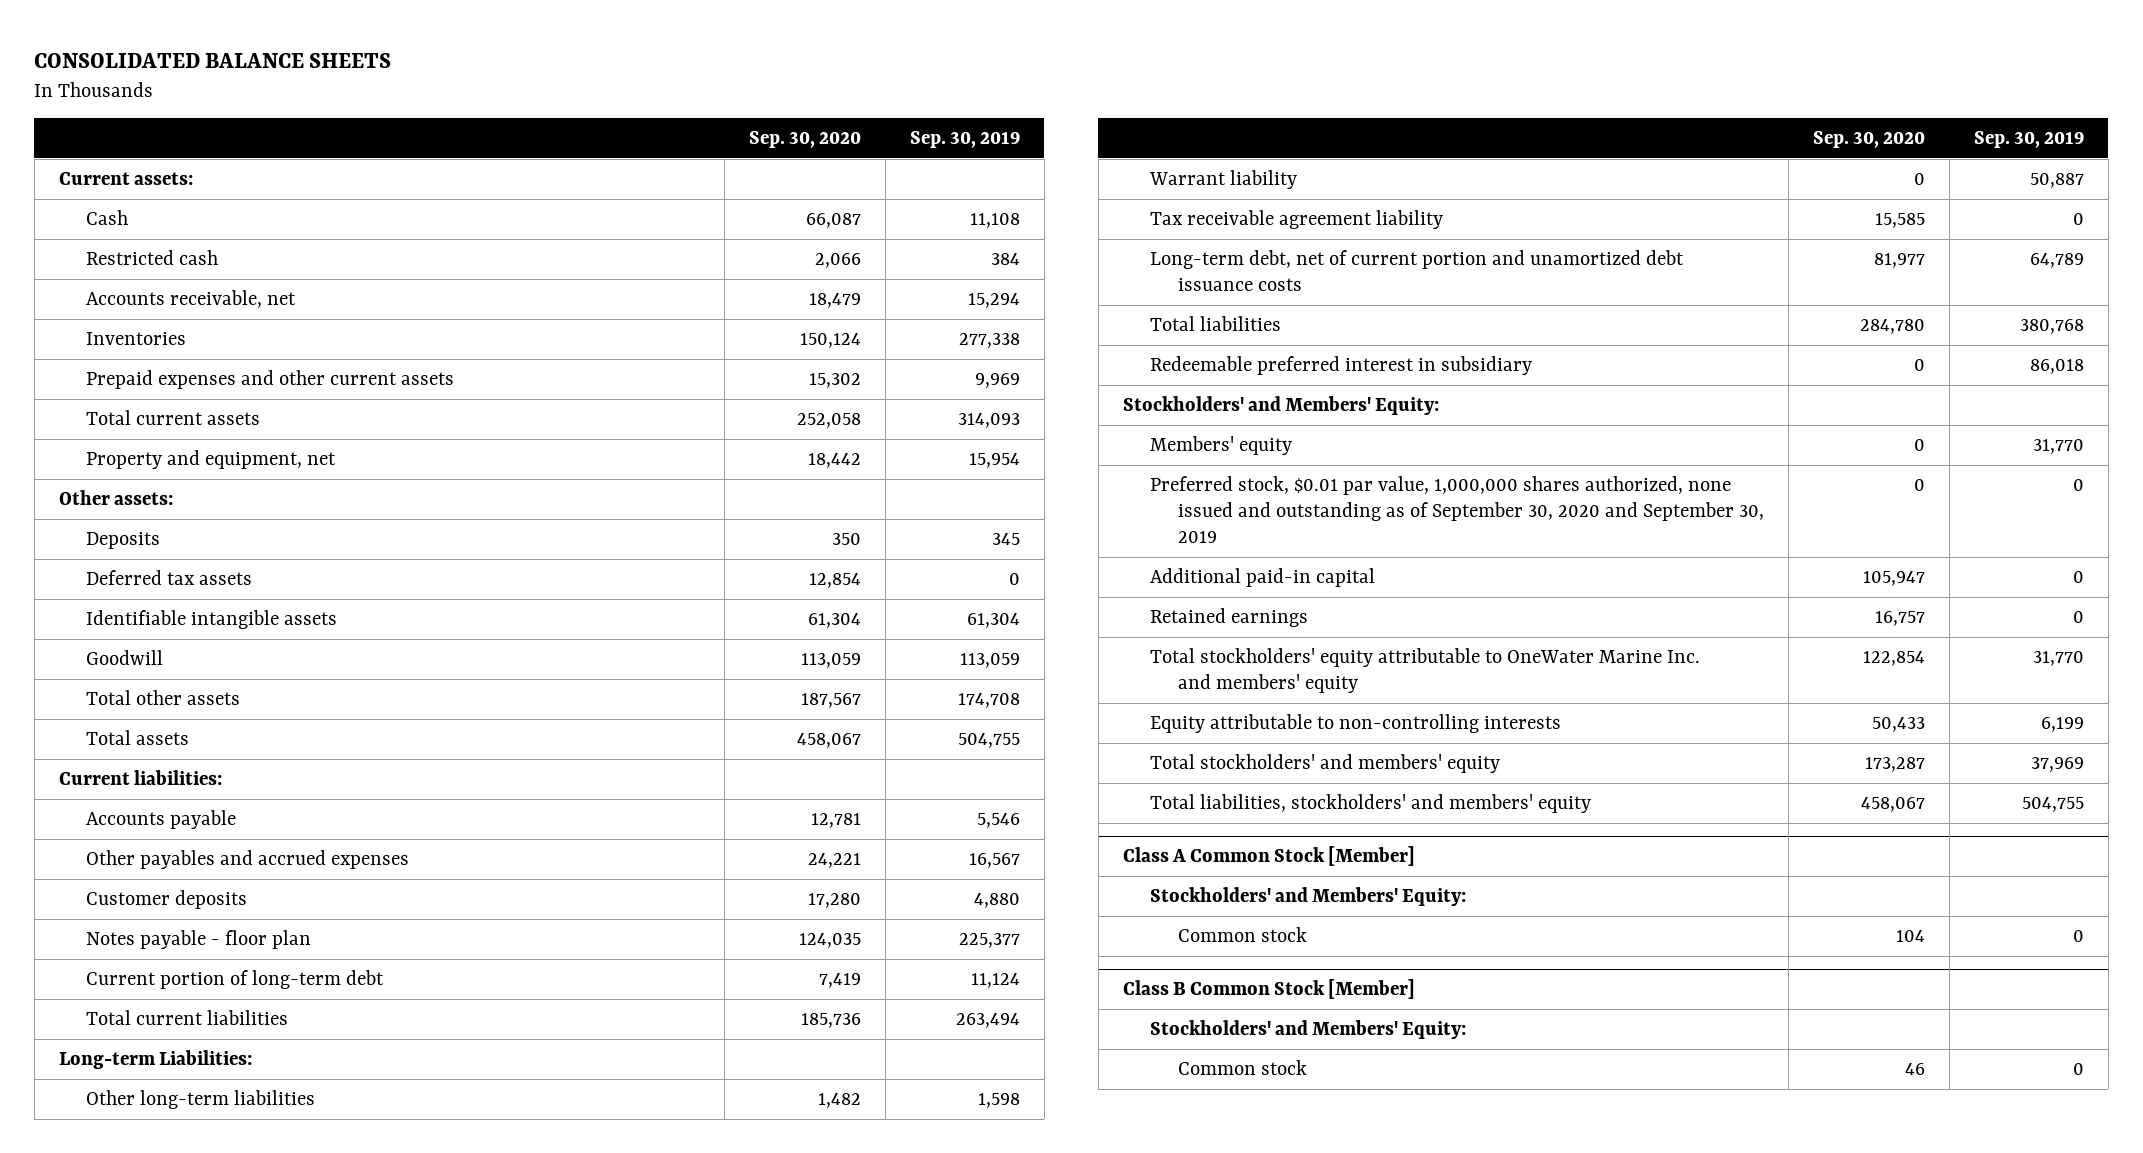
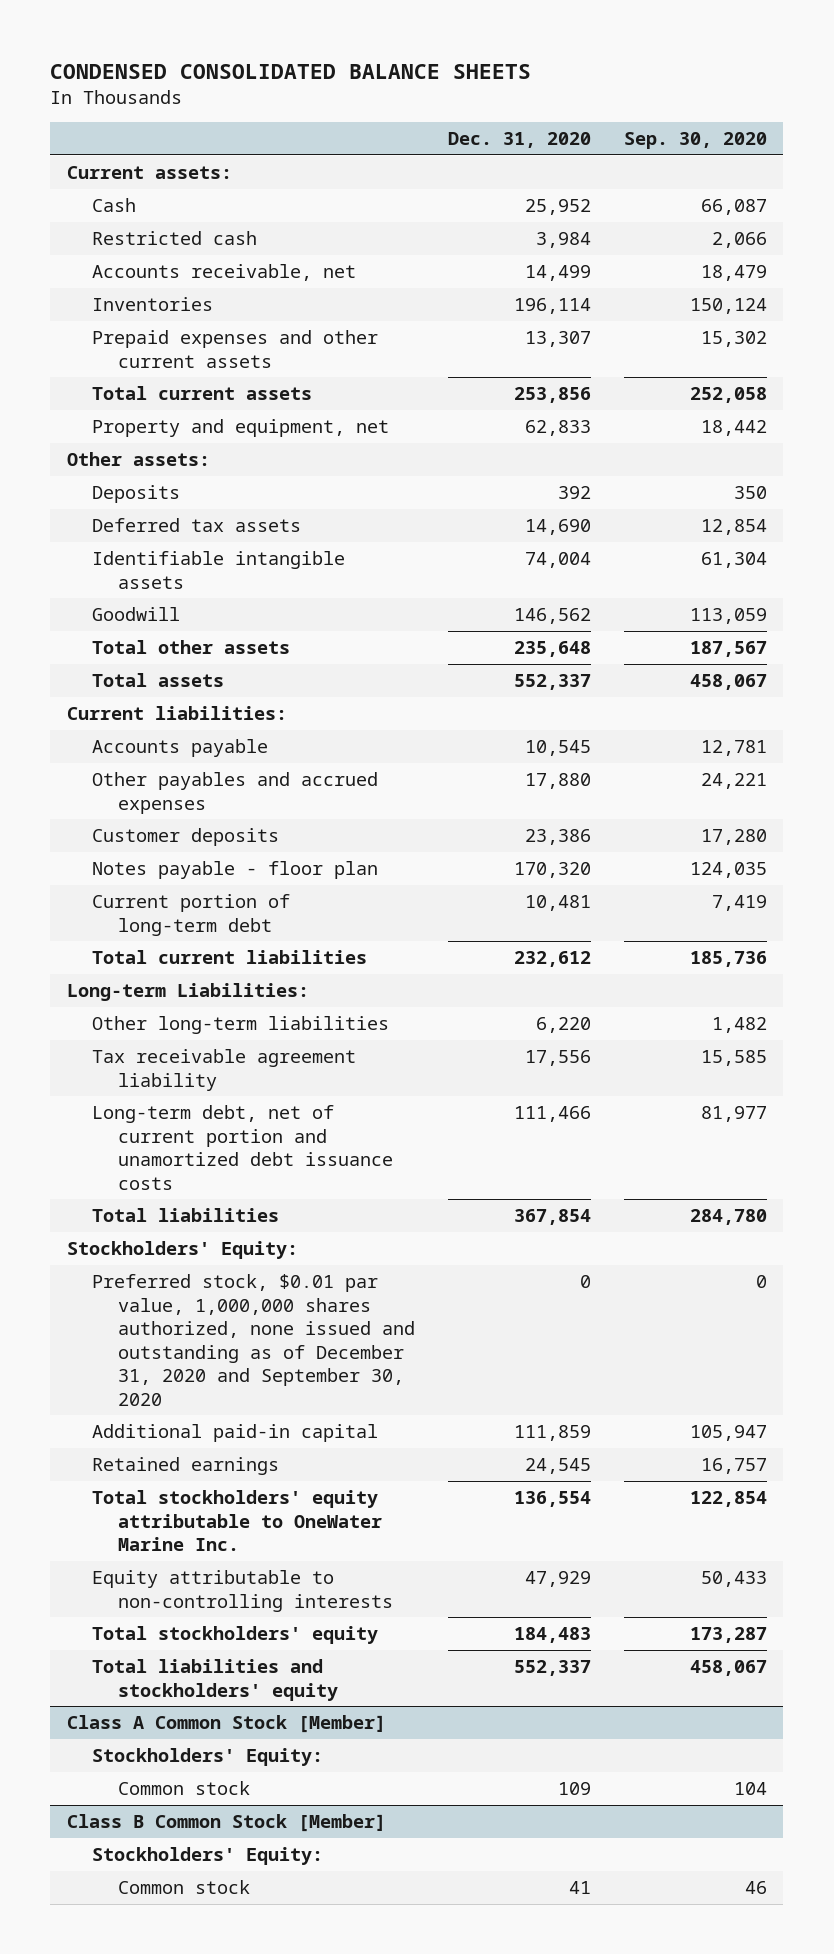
- CONSOLIDATED BALANCE SHEETS
+ CONDENSED CONSOLIDATED BALANCE SHEETS
- | Sep. 30, 2020 | Sep. 30, 2019
+ | Dec. 31, 2020 | Sep. 30, 2020
- Warrant liability | 0 | 50,887
- Redeemable preferred interest in subsidiary | 0 | 86,018
- Stockholders' and Members' Equity:
- Members' equity | 0 | 31,770
- Preferred stock, $0.01 par value, 1,000,000 shares authorized, none issued and outstanding as of September 30, 2020 and September 30, 2019 | 0 | 0
+ Stockholders' Equity:
+ Preferred stock, $0.01 par value, 1,000,000 shares authorized, none issued and outstanding as of December 31, 2020 and September 30, 2020 | 0 | 0
- Total stockholders' equity attributable to OneWater Marine Inc. and members' equity | 122,854 | 31,770
+ Total stockholders' equity attributable to OneWater Marine Inc. | 136,554 | 122,854
- Total stockholders' and members' equity | 173,287 | 37,969
- Total liabilities, stockholders' and members' equity | 458,067 | 504,755
+ Total stockholders' equity | 184,483 | 173,287
+ Total liabilities and stockholders' equity | 552,337 | 458,067
@ Class A Common Stock [Member]
- Stockholders' and Members' Equity:
+ Stockholders' Equity:
@ Class B Common Stock [Member]
- Stockholders' and Members' Equity:
+ Stockholders' Equity:

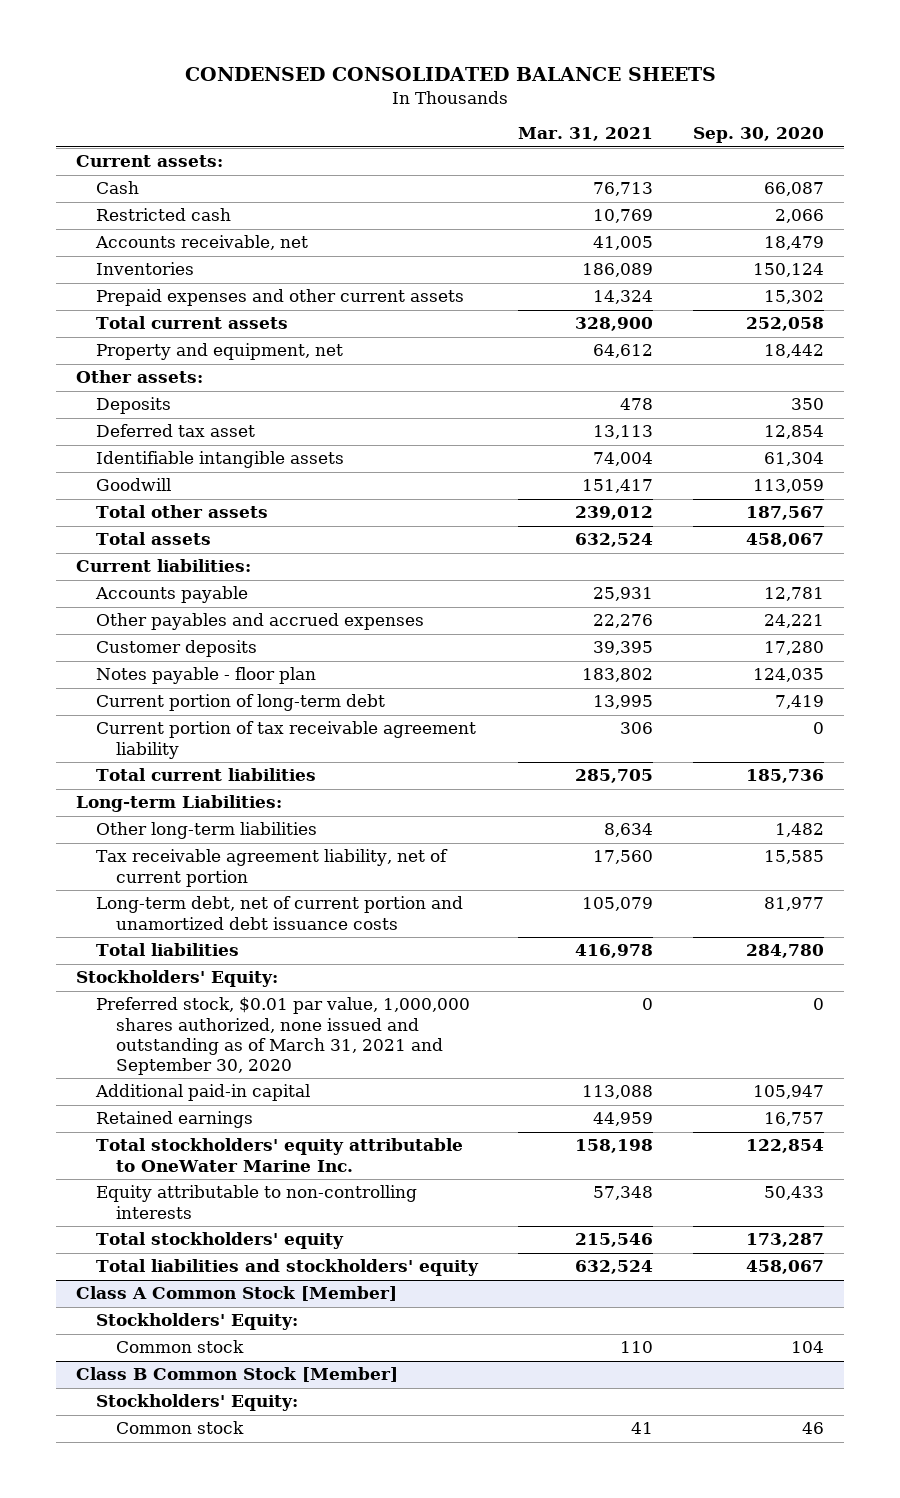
- | Dec. 31, 2020 | Sep. 30, 2020
+ | Mar. 31, 2021 | Sep. 30, 2020
- Deferred tax assets | 14,690 | 12,854
+ Deferred tax asset | 13,113 | 12,854
+ Current portion of tax receivable agreement liability | 306 | 0
- Tax receivable agreement liability | 17,556 | 15,585
+ Tax receivable agreement liability, net of current portion | 17,560 | 15,585
- Preferred stock, $0.01 par value, 1,000,000 shares authorized, none issued and outstanding as of December 31, 2020 and September 30, 2020 | 0 | 0
+ Preferred stock, $0.01 par value, 1,000,000 shares authorized, none issued and outstanding as of March 31, 2021 and September 30, 2020 | 0 | 0

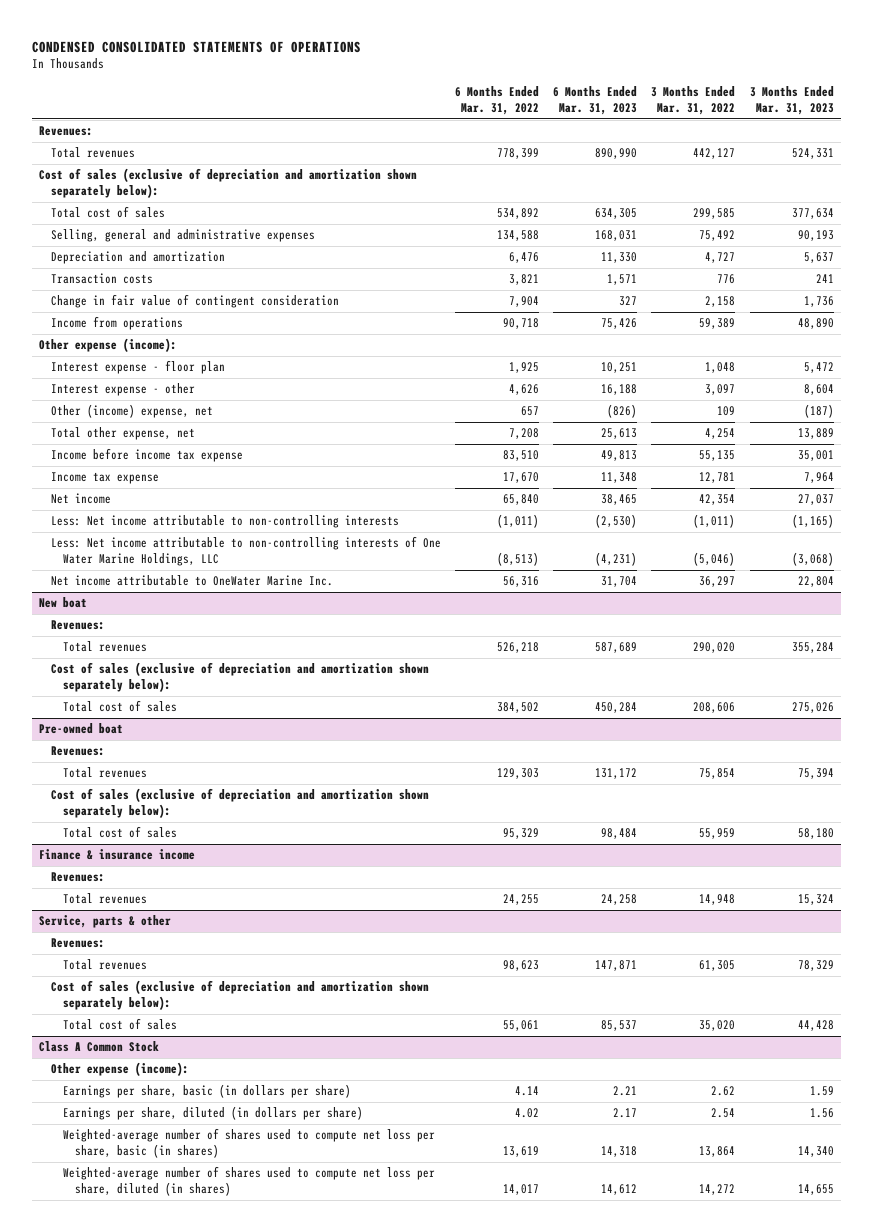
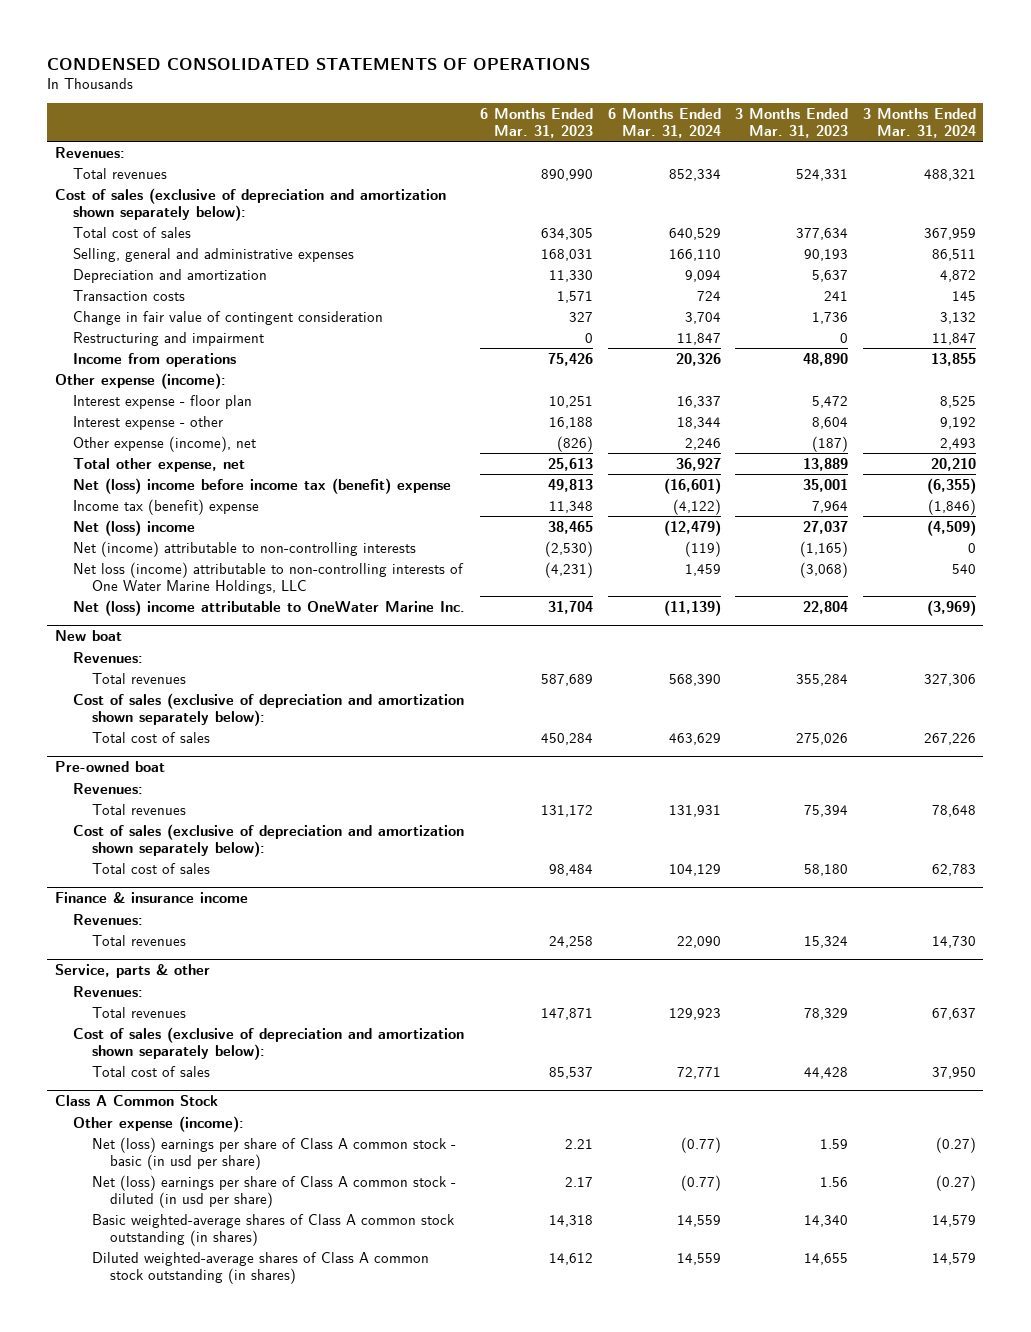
- | 6 Months Ended Mar. 31, 2022 | 6 Months Ended Mar. 31, 2023 | 3 Months Ended Mar. 31, 2022 | 3 Months Ended Mar. 31, 2023
+ | 6 Months Ended Mar. 31, 2023 | 6 Months Ended Mar. 31, 2024 | 3 Months Ended Mar. 31, 2023 | 3 Months Ended Mar. 31, 2024
+ Restructuring and impairment | 0 | 11,847 | 0 | 11,847
- Other (income) expense, net | 657 | (826) | 109 | (187)
+ Other expense (income), net | (826) | 2,246 | (187) | 2,493
- Income before income tax expense | 83,510 | 49,813 | 55,135 | 35,001
- Income tax expense | 17,670 | 11,348 | 12,781 | 7,964
- Net income | 65,840 | 38,465 | 42,354 | 27,037
- Less: Net income attributable to non-controlling interests | (1,011) | (2,530) | (1,011) | (1,165)
- Less: Net income attributable to non-controlling interests of One Water Marine Holdings, LLC | (8,513) | (4,231) | (5,046) | (3,068)
- Net income attributable to OneWater Marine Inc. | 56,316 | 31,704 | 36,297 | 22,804
+ Net (loss) income before income tax (benefit) expense | 49,813 | (16,601) | 35,001 | (6,355)
+ Income tax (benefit) expense | 11,348 | (4,122) | 7,964 | (1,846)
+ Net (loss) income | 38,465 | (12,479) | 27,037 | (4,509)
+ Net (income) attributable to non-controlling interests | (2,530) | (119) | (1,165) | 0
+ Net loss (income) attributable to non-controlling interests of One Water Marine Holdings, LLC | (4,231) | 1,459 | (3,068) | 540
+ Net (loss) income attributable to OneWater Marine Inc. | 31,704 | (11,139) | 22,804 | (3,969)
@ Class A Common Stock
- Earnings per share, basic (in dollars per share) | 4.14 | 2.21 | 2.62 | 1.59
- Earnings per share, diluted (in dollars per share) | 4.02 | 2.17 | 2.54 | 1.56
- Weighted-average number of shares used to compute net loss per share, basic (in shares) | 13,619 | 14,318 | 13,864 | 14,340
- Weighted-average number of shares used to compute net loss per share, diluted (in shares) | 14,017 | 14,612 | 14,272 | 14,655
+ Net (loss) earnings per share of Class A common stock - basic (in usd per share) | 2.21 | (0.77) | 1.59 | (0.27)
+ Net (loss) earnings per share of Class A common stock - diluted (in usd per share) | 2.17 | (0.77) | 1.56 | (0.27)
+ Basic weighted-average shares of Class A common stock outstanding (in shares) | 14,318 | 14,559 | 14,340 | 14,579
+ Diluted weighted-average shares of Class A common stock outstanding (in shares) | 14,612 | 14,559 | 14,655 | 14,579

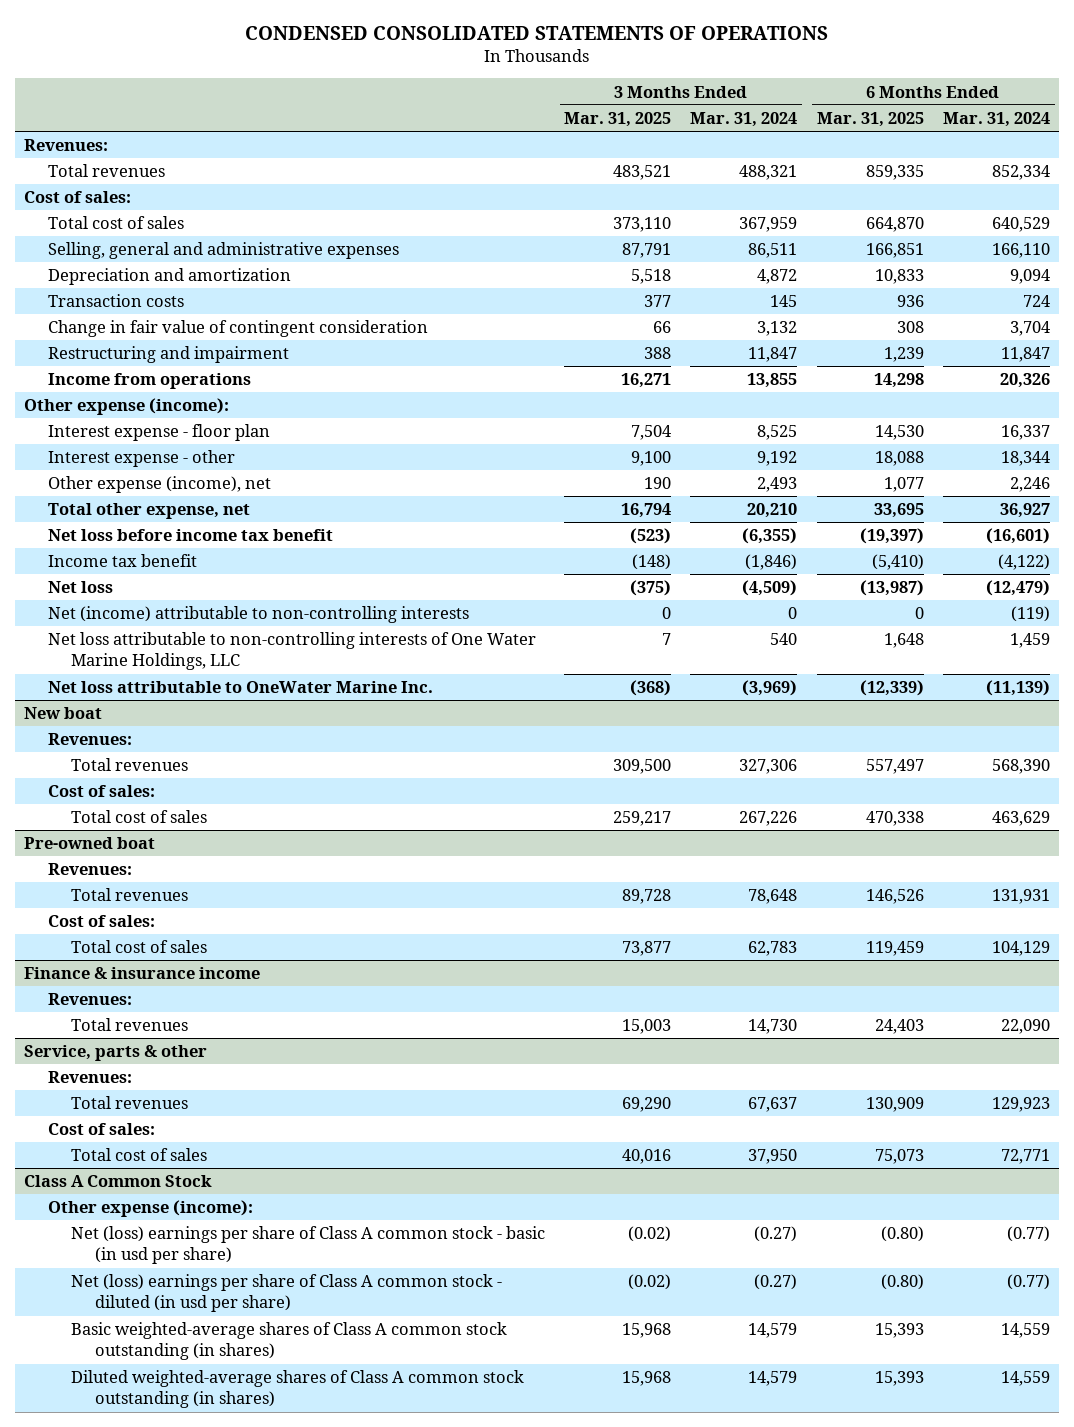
- | 6 Months Ended Mar. 31, 2023 | 6 Months Ended Mar. 31, 2024 | 3 Months Ended Mar. 31, 2023 | 3 Months Ended Mar. 31, 2024
+ | 3 Months Ended Mar. 31, 2025 | 3 Months Ended Mar. 31, 2024 | 6 Months Ended Mar. 31, 2025 | 6 Months Ended Mar. 31, 2024
- Cost of sales (exclusive of depreciation and amortization shown separately below):
+ Cost of sales:
- Net (loss) income before income tax (benefit) expense | 49,813 | (16,601) | 35,001 | (6,355)
- Income tax (benefit) expense | 11,348 | (4,122) | 7,964 | (1,846)
- Net (loss) income | 38,465 | (12,479) | 27,037 | (4,509)
+ Net loss before income tax benefit | (523) | (6,355) | (19,397) | (16,601)
+ Income tax benefit | (148) | (1,846) | (5,410) | (4,122)
+ Net loss | (375) | (4,509) | (13,987) | (12,479)
- Net loss (income) attributable to non-controlling interests of One Water Marine Holdings, LLC | (4,231) | 1,459 | (3,068) | 540
- Net (loss) income attributable to OneWater Marine Inc. | 31,704 | (11,139) | 22,804 | (3,969)
+ Net loss attributable to non-controlling interests of One Water Marine Holdings, LLC | 7 | 540 | 1,648 | 1,459
+ Net loss attributable to OneWater Marine Inc. | (368) | (3,969) | (12,339) | (11,139)
@ New boat
- Cost of sales (exclusive of depreciation and amortization shown separately below):
+ Cost of sales:
@ Pre-owned boat
- Cost of sales (exclusive of depreciation and amortization shown separately below):
+ Cost of sales:
@ Service, parts & other
- Cost of sales (exclusive of depreciation and amortization shown separately below):
+ Cost of sales:

